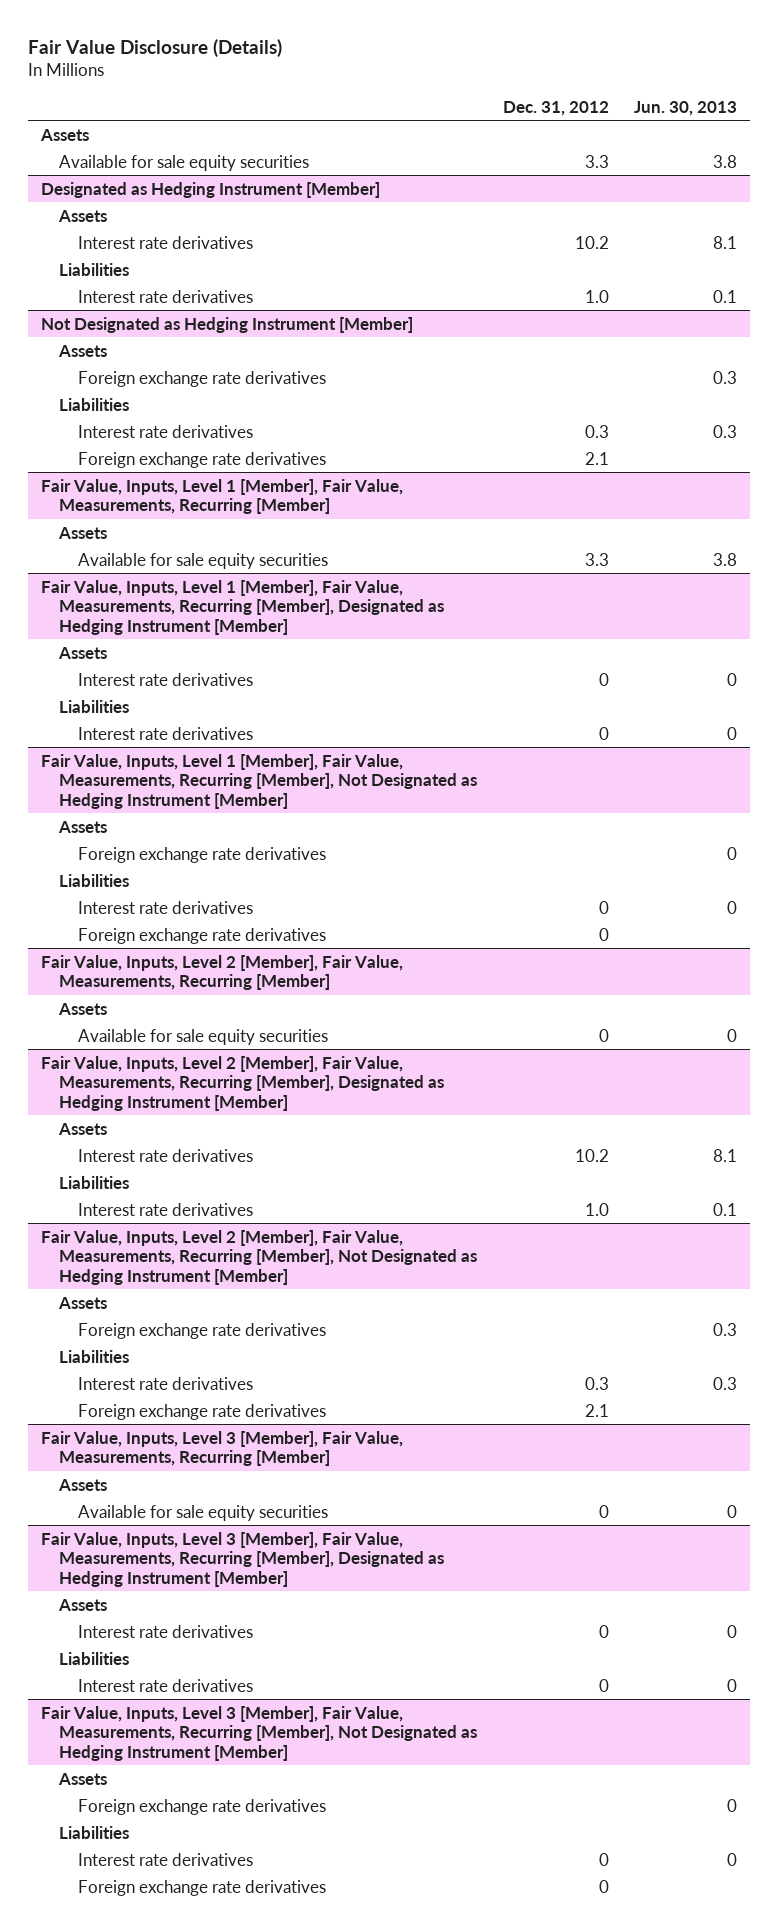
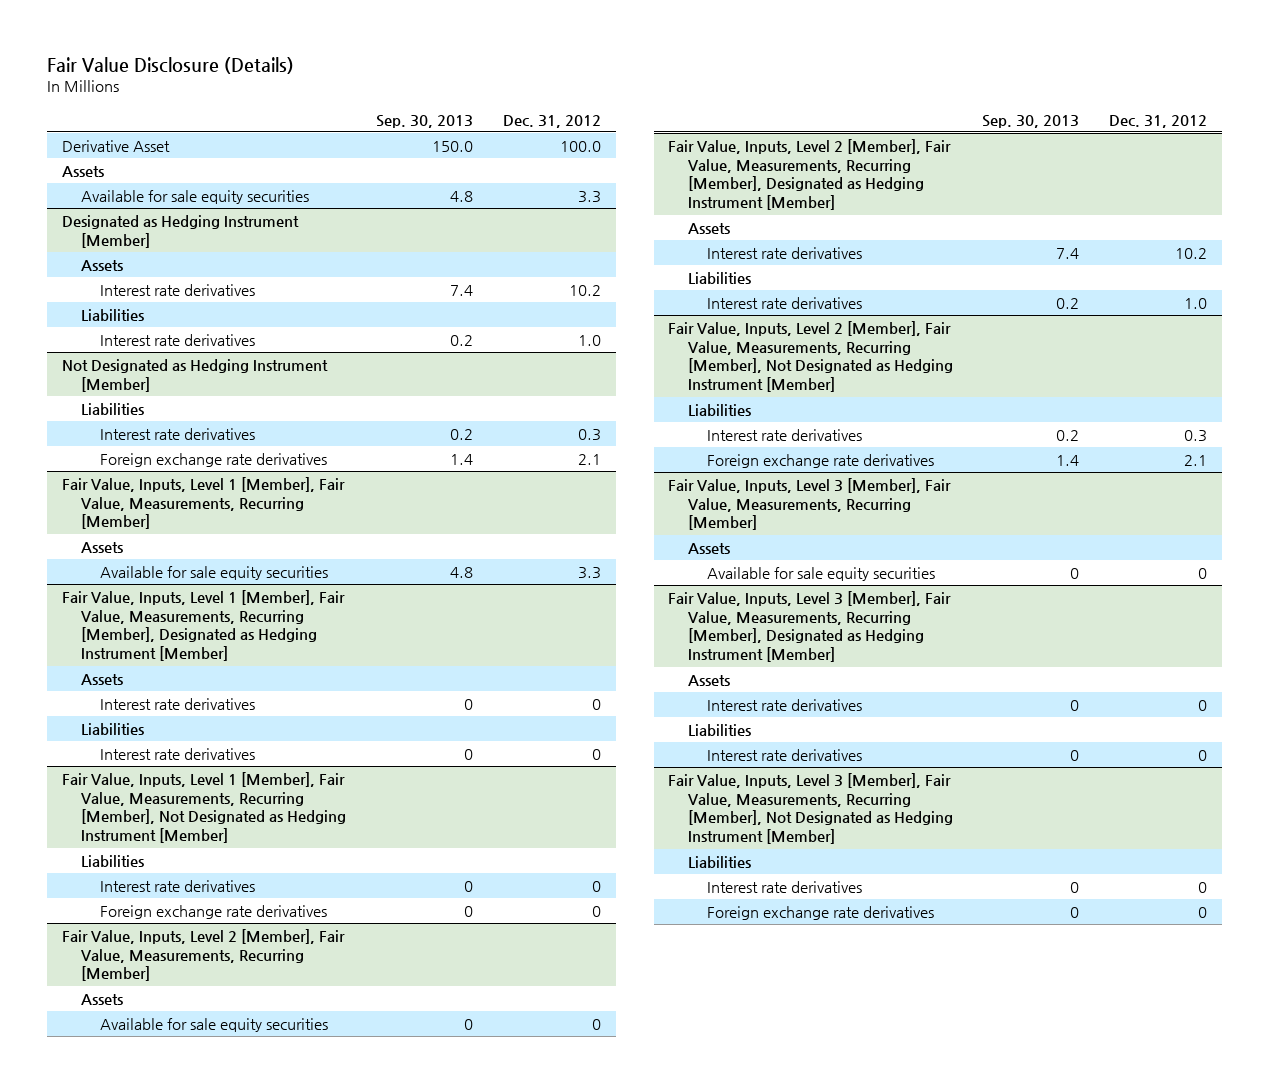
- | Dec. 31, 2012 | Jun. 30, 2013
+ | Sep. 30, 2013 | Dec. 31, 2012
+ Derivative Asset | 150.0 | 100.0
@ Not Designated as Hedging Instrument [Member]
- Assets
- Foreign exchange rate derivatives | | 0.3
@ Fair Value, Inputs, Level 1 [Member], Fair Value, Measurements, Recurring [Member], Not Designated as Hedging Instrument [Member]
- Assets
- Foreign exchange rate derivatives | | 0
@ Fair Value, Inputs, Level 2 [Member], Fair Value, Measurements, Recurring [Member], Not Designated as Hedging Instrument [Member]
- Assets
- Foreign exchange rate derivatives | | 0.3
@ Fair Value, Inputs, Level 3 [Member], Fair Value, Measurements, Recurring [Member], Not Designated as Hedging Instrument [Member]
- Assets
- Foreign exchange rate derivatives | | 0

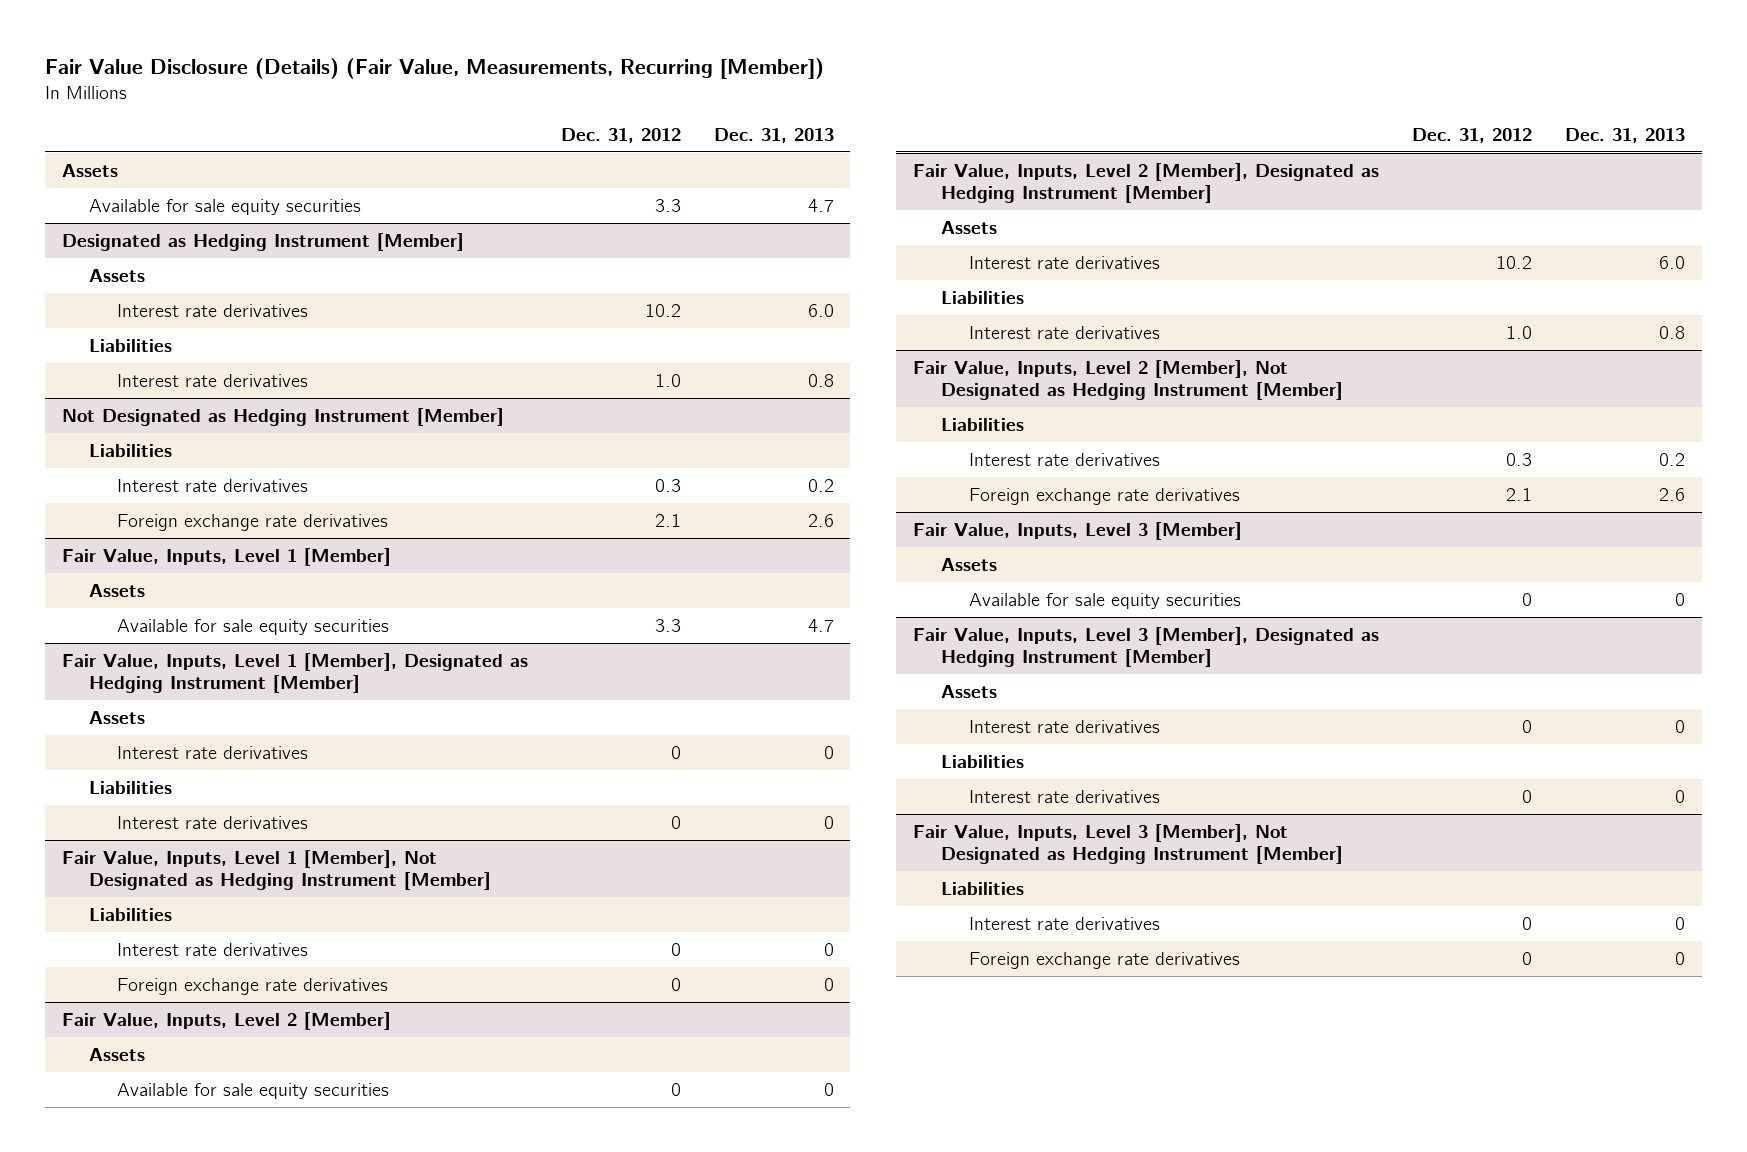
- Fair Value Disclosure (Details)
+ Fair Value Disclosure (Details) (Fair Value, Measurements, Recurring [Member])
- | Sep. 30, 2013 | Dec. 31, 2012
+ | Dec. 31, 2012 | Dec. 31, 2013
- Derivative Asset | 150.0 | 100.0
- Fair Value, Inputs, Level 1 [Member], Fair Value, Measurements, Recurring [Member]
+ Fair Value, Inputs, Level 1 [Member]
- Fair Value, Inputs, Level 1 [Member], Fair Value, Measurements, Recurring [Member], Designated as Hedging Instrument [Member]
+ Fair Value, Inputs, Level 1 [Member], Designated as Hedging Instrument [Member]
- Fair Value, Inputs, Level 1 [Member], Fair Value, Measurements, Recurring [Member], Not Designated as Hedging Instrument [Member]
+ Fair Value, Inputs, Level 1 [Member], Not Designated as Hedging Instrument [Member]
- Fair Value, Inputs, Level 2 [Member], Fair Value, Measurements, Recurring [Member]
+ Fair Value, Inputs, Level 2 [Member]
- Fair Value, Inputs, Level 2 [Member], Fair Value, Measurements, Recurring [Member], Designated as Hedging Instrument [Member]
+ Fair Value, Inputs, Level 2 [Member], Designated as Hedging Instrument [Member]
- Fair Value, Inputs, Level 2 [Member], Fair Value, Measurements, Recurring [Member], Not Designated as Hedging Instrument [Member]
+ Fair Value, Inputs, Level 2 [Member], Not Designated as Hedging Instrument [Member]
- Fair Value, Inputs, Level 3 [Member], Fair Value, Measurements, Recurring [Member]
+ Fair Value, Inputs, Level 3 [Member]
- Fair Value, Inputs, Level 3 [Member], Fair Value, Measurements, Recurring [Member], Designated as Hedging Instrument [Member]
+ Fair Value, Inputs, Level 3 [Member], Designated as Hedging Instrument [Member]
- Fair Value, Inputs, Level 3 [Member], Fair Value, Measurements, Recurring [Member], Not Designated as Hedging Instrument [Member]
+ Fair Value, Inputs, Level 3 [Member], Not Designated as Hedging Instrument [Member]

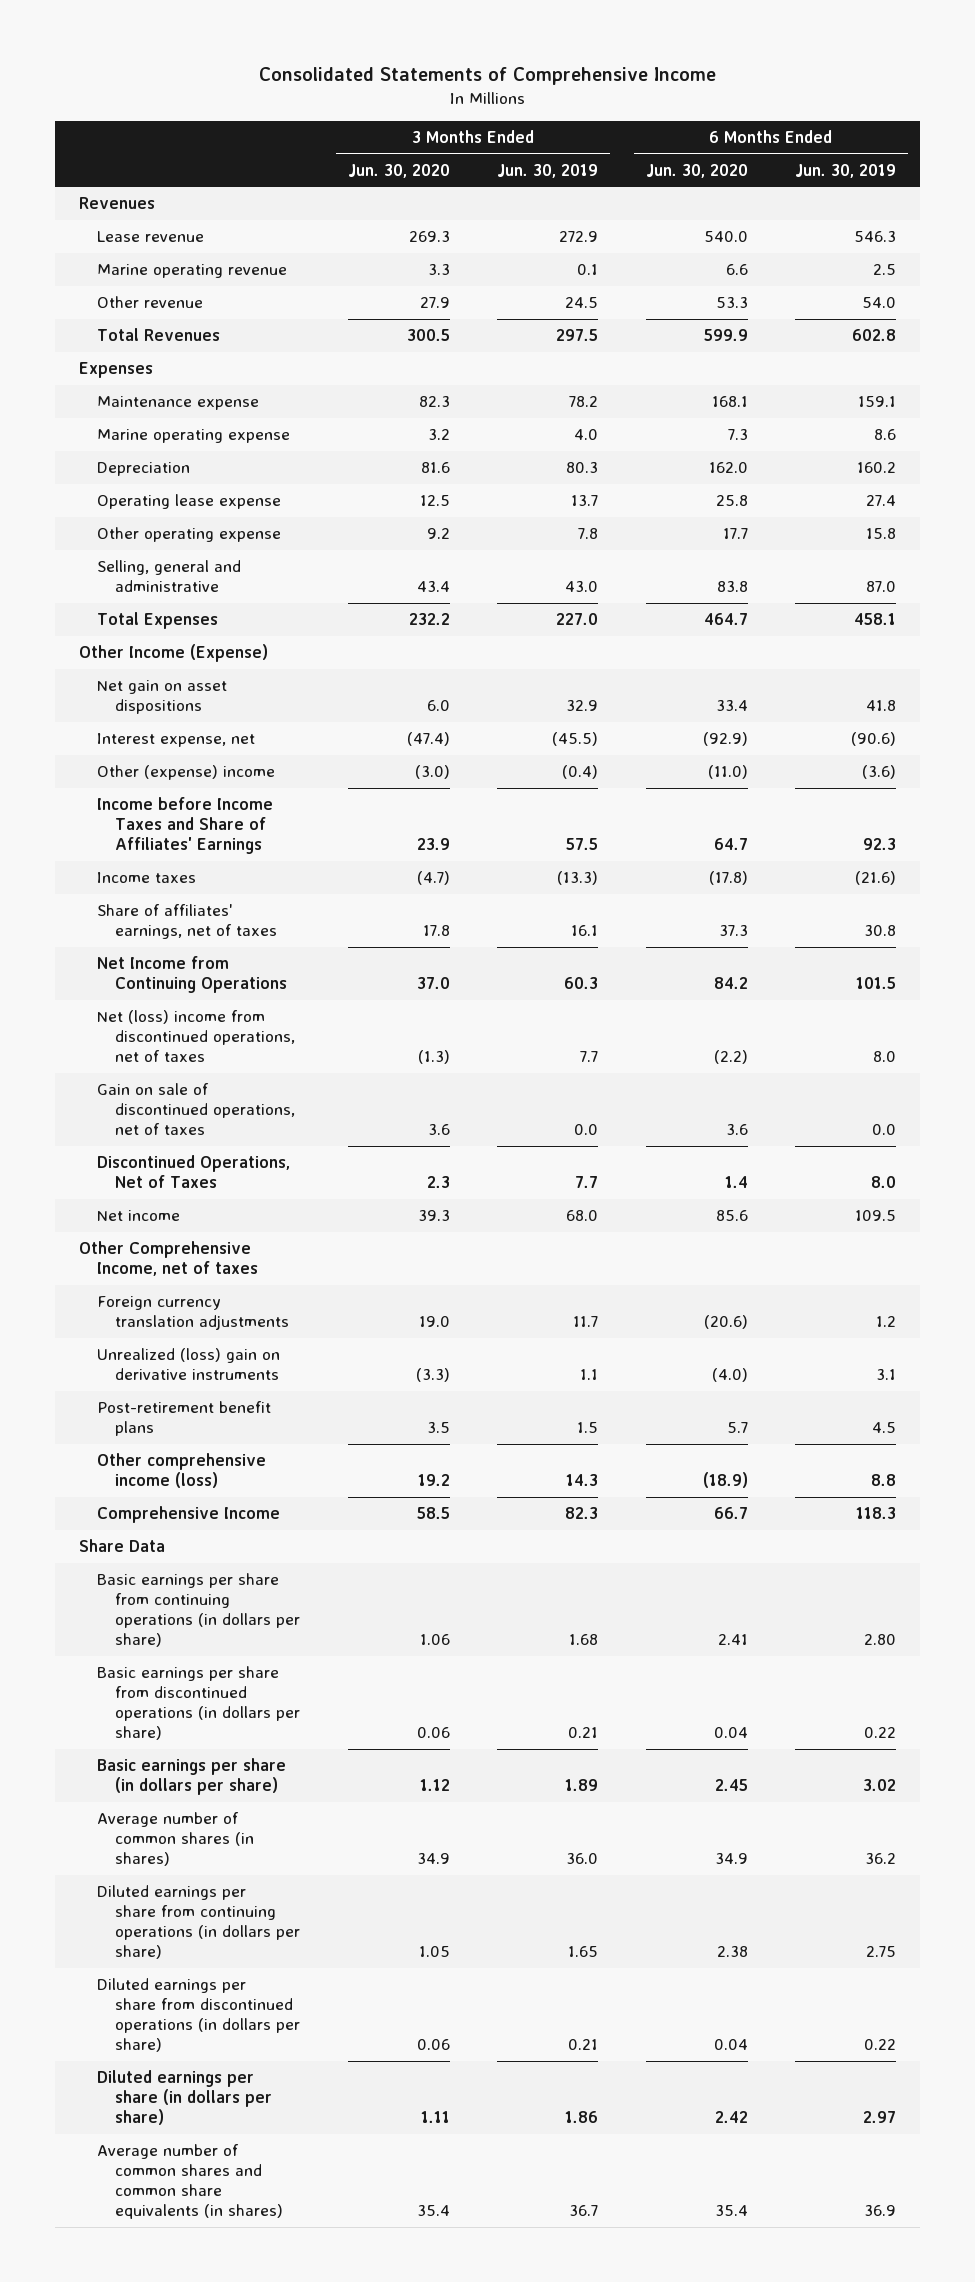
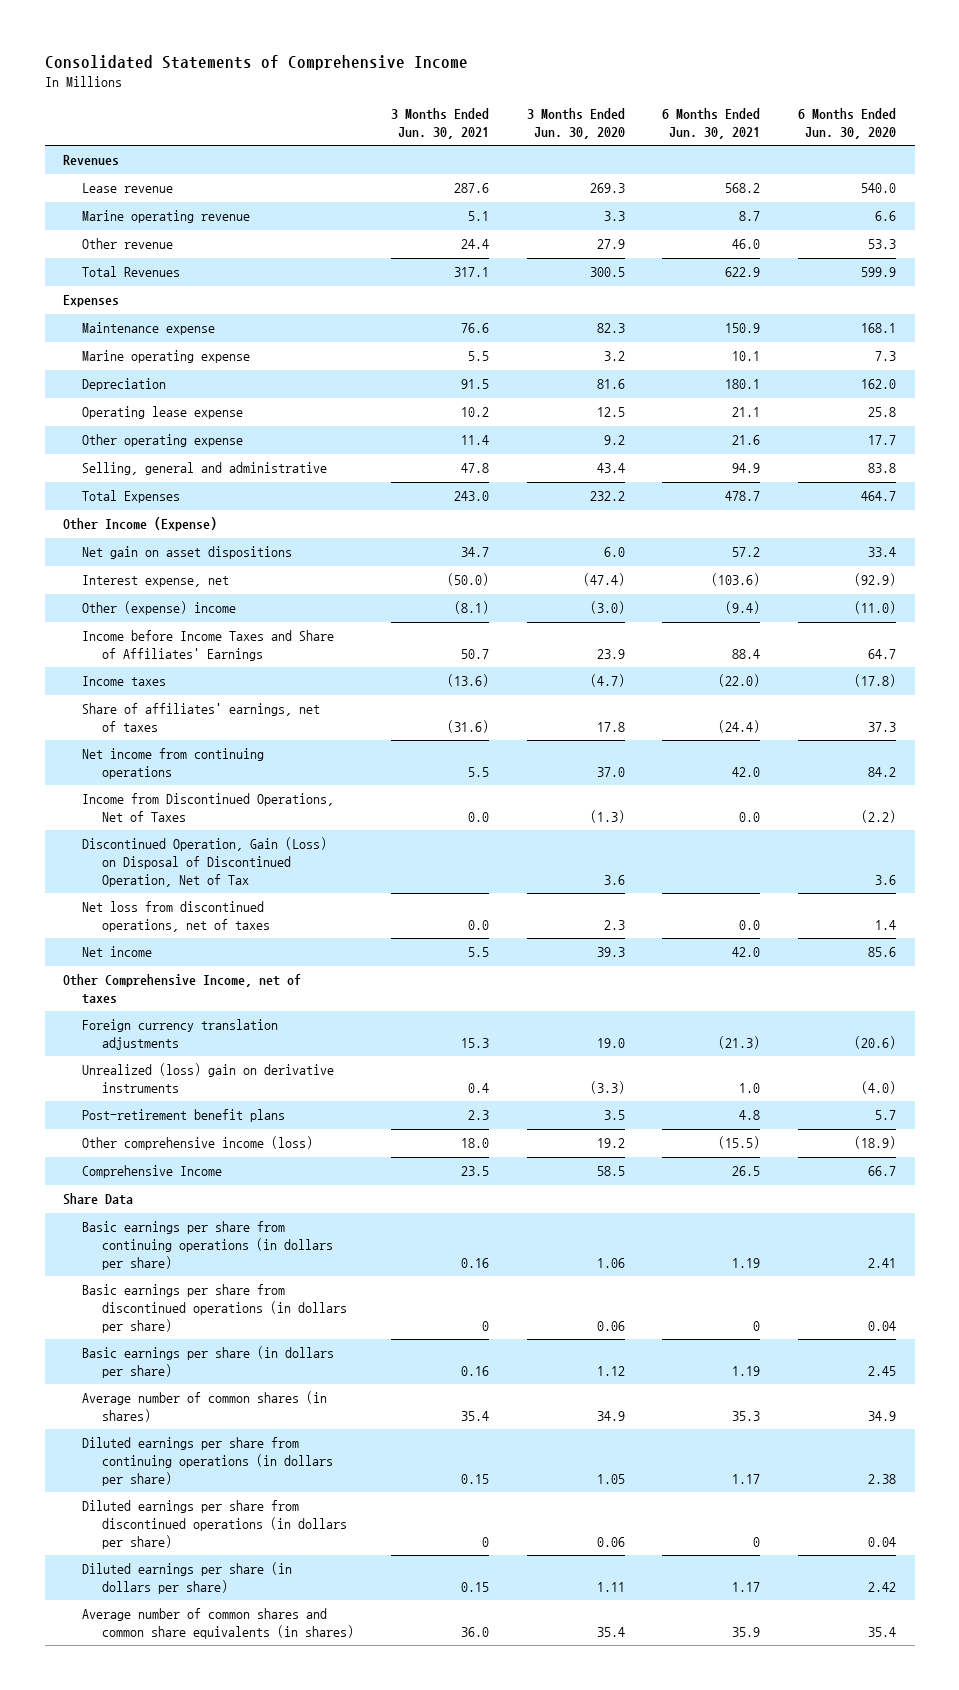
- | 3 Months Ended Jun. 30, 2020 | 3 Months Ended Jun. 30, 2019 | 6 Months Ended Jun. 30, 2020 | 6 Months Ended Jun. 30, 2019
+ | 3 Months Ended Jun. 30, 2021 | 3 Months Ended Jun. 30, 2020 | 6 Months Ended Jun. 30, 2021 | 6 Months Ended Jun. 30, 2020
- Net Income from Continuing Operations | 37.0 | 60.3 | 84.2 | 101.5
- Net (loss) income from discontinued operations, net of taxes | (1.3) | 7.7 | (2.2) | 8.0
- Gain on sale of discontinued operations, net of taxes | 3.6 | 0.0 | 3.6 | 0.0
- Discontinued Operations, Net of Taxes | 2.3 | 7.7 | 1.4 | 8.0
+ Net income from continuing operations | 5.5 | 37.0 | 42.0 | 84.2
+ Income from Discontinued Operations, Net of Taxes | 0.0 | (1.3) | 0.0 | (2.2)
+ Discontinued Operation, Gain (Loss) on Disposal of Discontinued Operation, Net of Tax | | 3.6 | | 3.6
+ Net loss from discontinued operations, net of taxes | 0.0 | 2.3 | 0.0 | 1.4

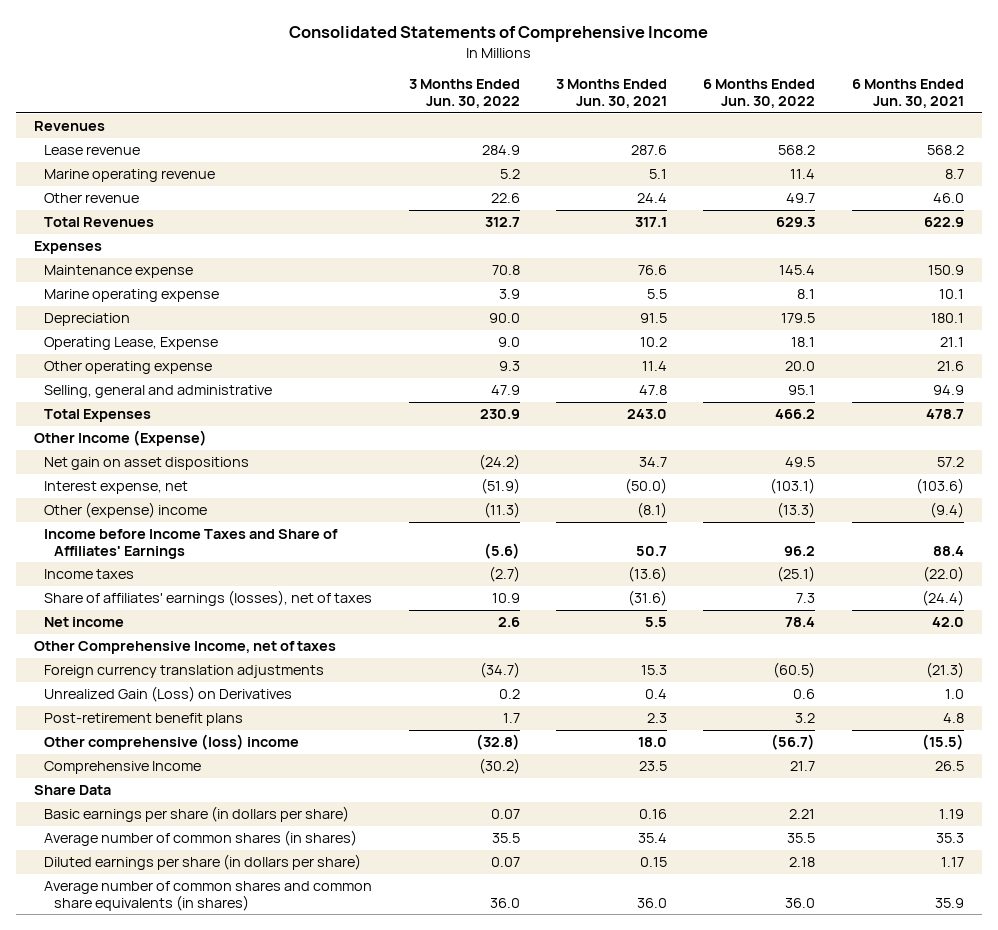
- | 3 Months Ended Jun. 30, 2021 | 3 Months Ended Jun. 30, 2020 | 6 Months Ended Jun. 30, 2021 | 6 Months Ended Jun. 30, 2020
+ | 3 Months Ended Jun. 30, 2022 | 3 Months Ended Jun. 30, 2021 | 6 Months Ended Jun. 30, 2022 | 6 Months Ended Jun. 30, 2021
- Operating lease expense | 10.2 | 12.5 | 21.1 | 25.8
+ Operating Lease, Expense | 9.0 | 10.2 | 18.1 | 21.1
- Share of affiliates' earnings, net of taxes | (31.6) | 17.8 | (24.4) | 37.3
- Net income from continuing operations | 5.5 | 37.0 | 42.0 | 84.2
- Income from Discontinued Operations, Net of Taxes | 0.0 | (1.3) | 0.0 | (2.2)
- Discontinued Operation, Gain (Loss) on Disposal of Discontinued Operation, Net of Tax | | 3.6 | | 3.6
- Net loss from discontinued operations, net of taxes | 0.0 | 2.3 | 0.0 | 1.4
+ Share of affiliates' earnings (losses), net of taxes | 10.9 | (31.6) | 7.3 | (24.4)
- Unrealized (loss) gain on derivative instruments | 0.4 | (3.3) | 1.0 | (4.0)
+ Unrealized Gain (Loss) on Derivatives | 0.2 | 0.4 | 0.6 | 1.0
- Other comprehensive income (loss) | 18.0 | 19.2 | (15.5) | (18.9)
+ Other comprehensive (loss) income | (32.8) | 18.0 | (56.7) | (15.5)
- Basic earnings per share from continuing operations (in dollars per share) | 0.16 | 1.06 | 1.19 | 2.41
- Basic earnings per share from discontinued operations (in dollars per share) | 0 | 0.06 | 0 | 0.04
- Diluted earnings per share from continuing operations (in dollars per share) | 0.15 | 1.05 | 1.17 | 2.38
- Diluted earnings per share from discontinued operations (in dollars per share) | 0 | 0.06 | 0 | 0.04

